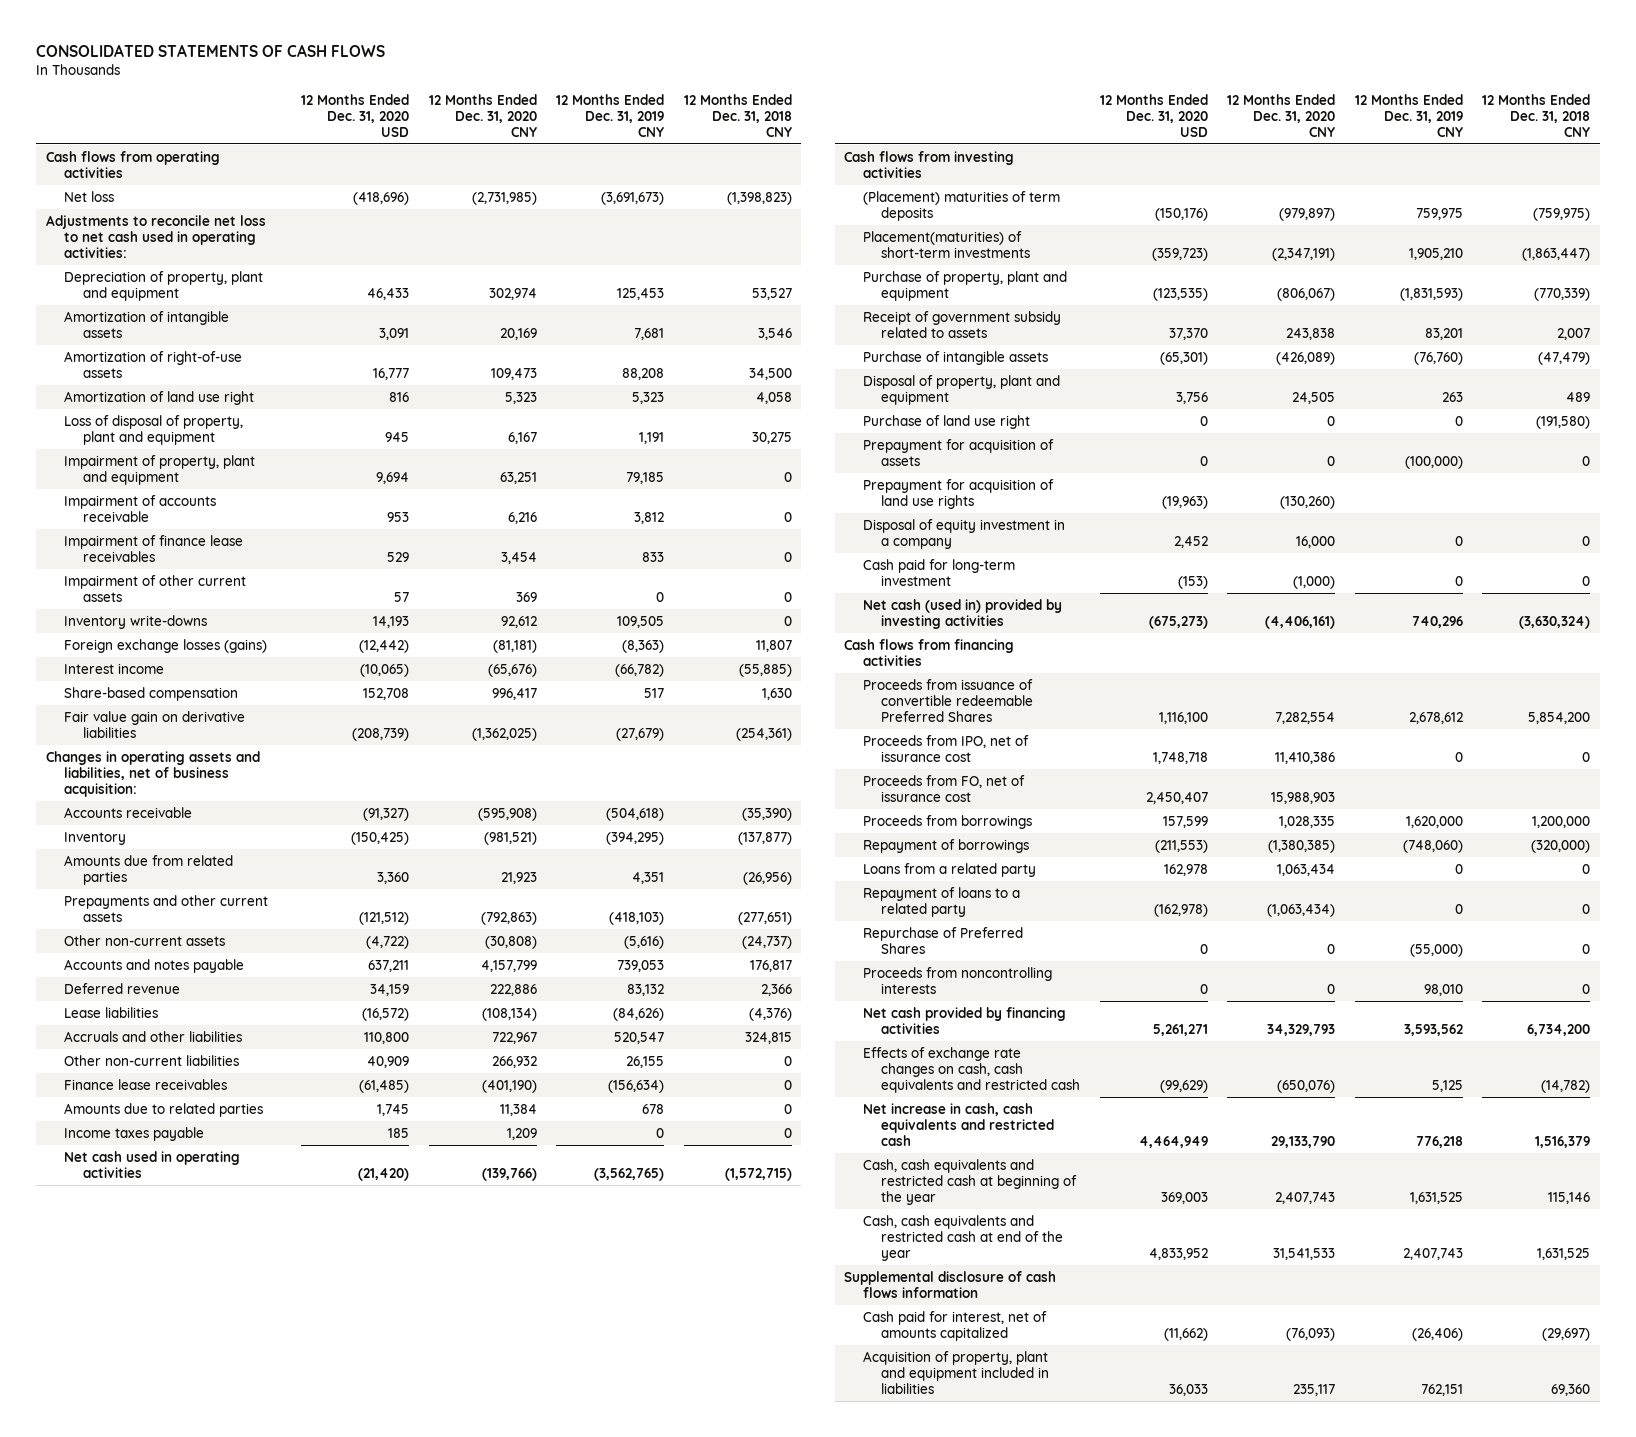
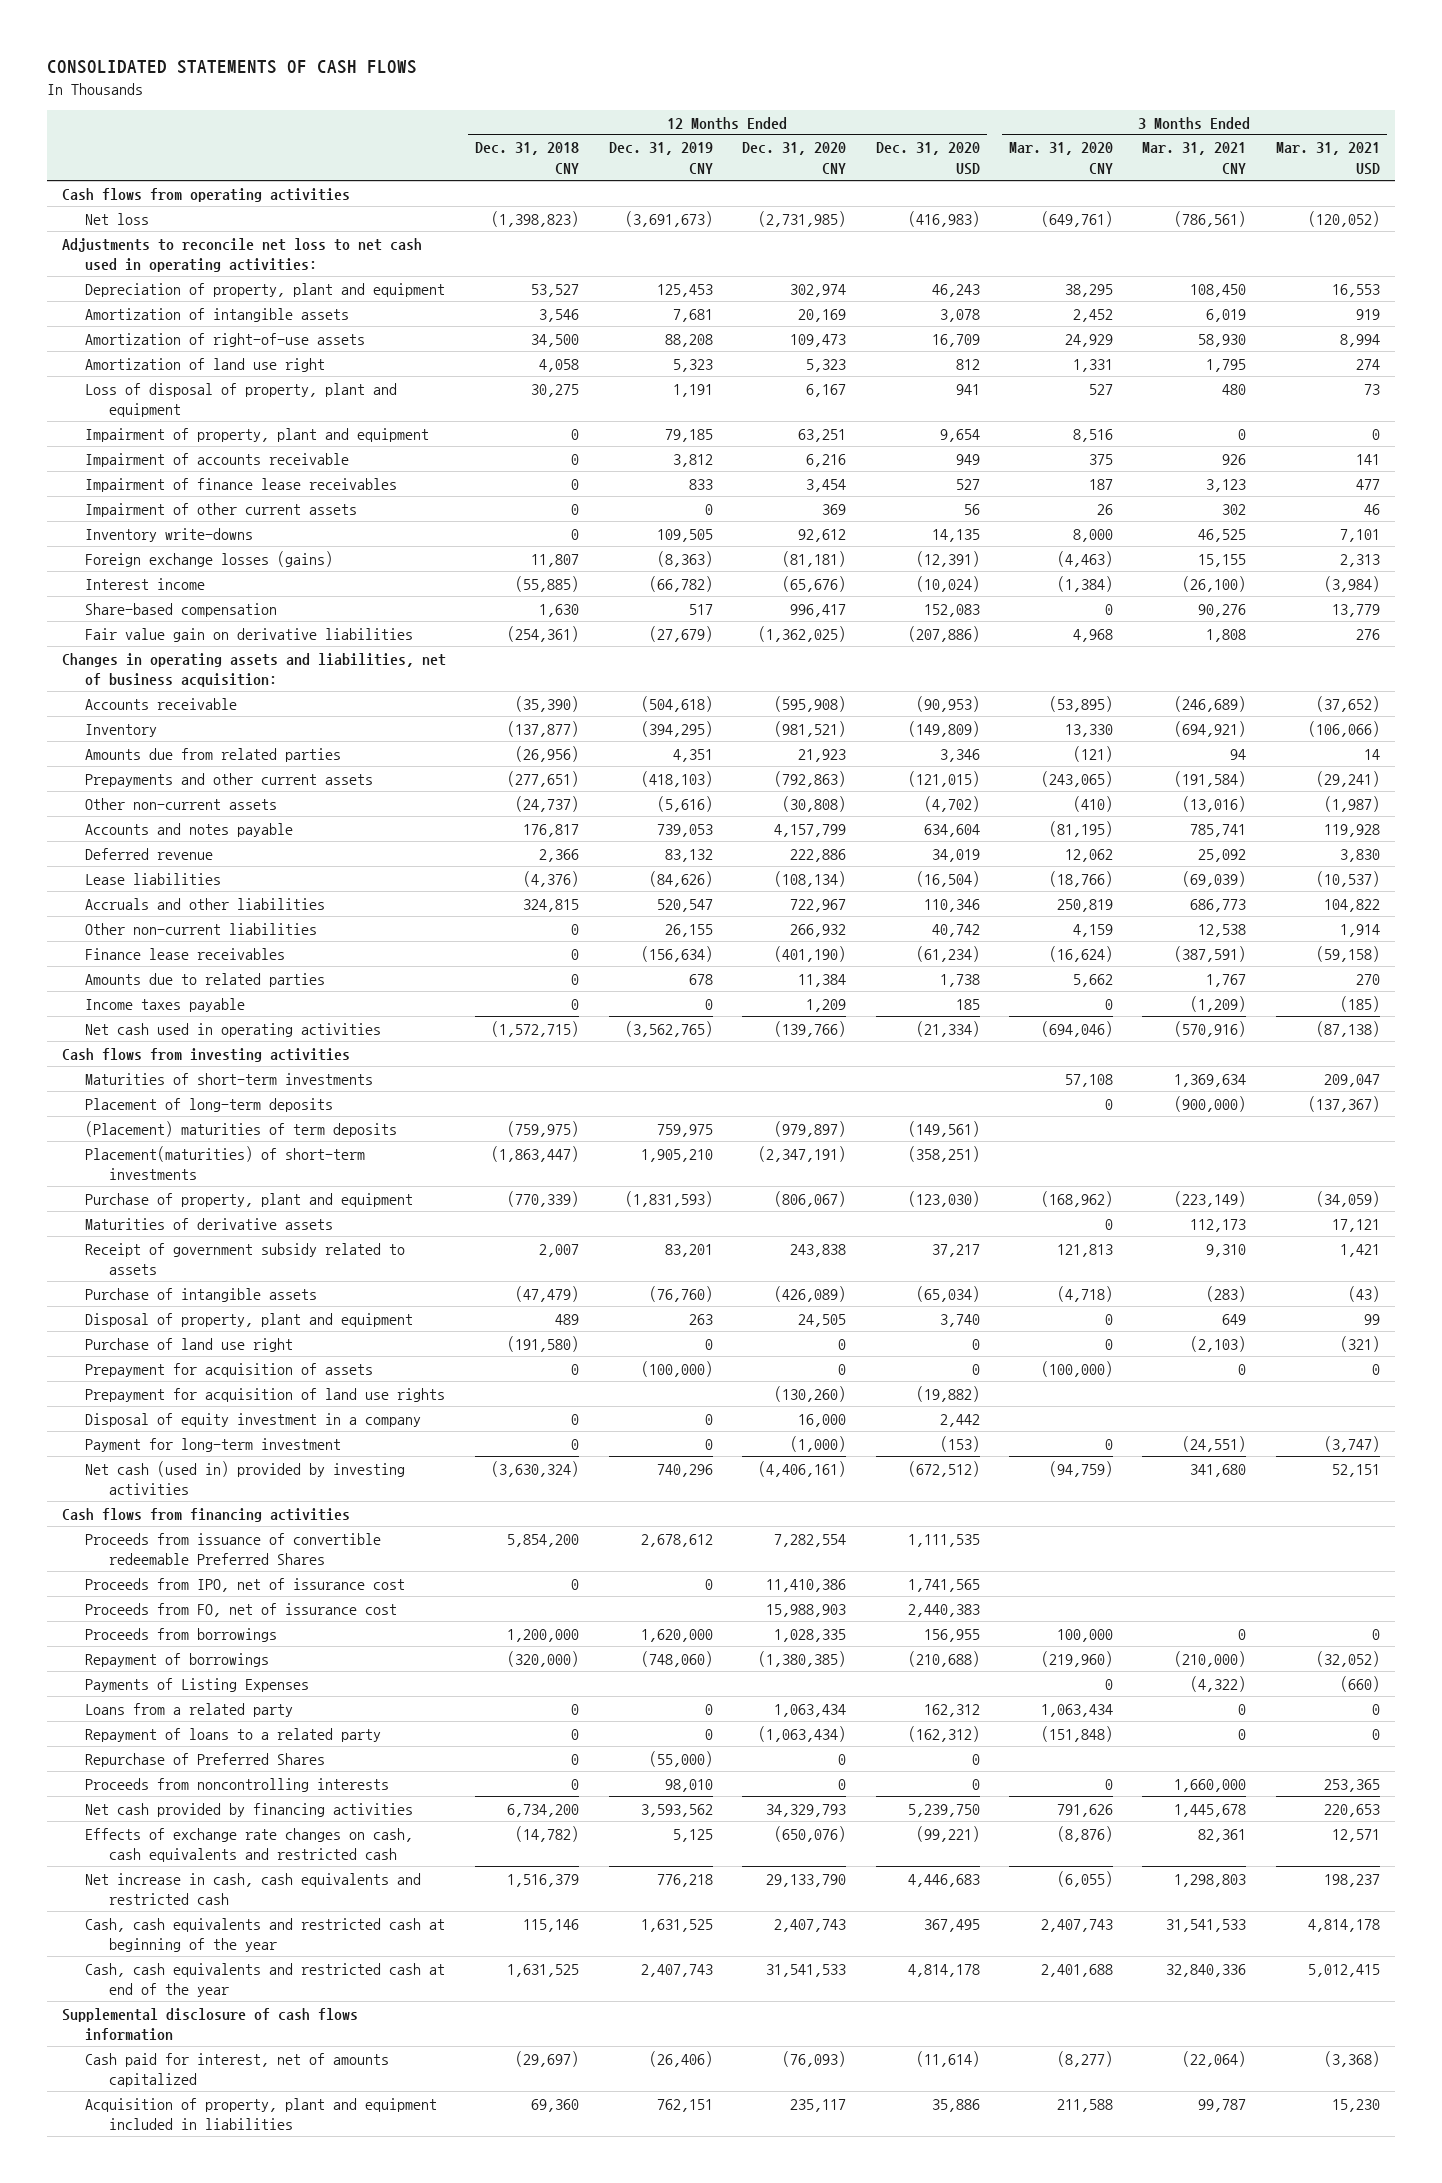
- | 12 Months Ended Dec. 31, 2020 USD | 12 Months Ended Dec. 31, 2020 CNY | 12 Months Ended Dec. 31, 2019 CNY | 12 Months Ended Dec. 31, 2018 CNY
+ | 12 Months Ended Dec. 31, 2018 CNY | 12 Months Ended Dec. 31, 2019 CNY | 12 Months Ended Dec. 31, 2020 CNY | 12 Months Ended Dec. 31, 2020 USD | 3 Months Ended Mar. 31, 2020 CNY | 3 Months Ended Mar. 31, 2021 CNY | 3 Months Ended Mar. 31, 2021 USD
- Net loss | (418,696) | (2,731,985) | (3,691,673) | (1,398,823)
+ Net loss | (1,398,823) | (3,691,673) | (2,731,985) | (416,983) | (649,761) | (786,561) | (120,052)
- Depreciation of property, plant and equipment | 46,433 | 302,974 | 125,453 | 53,527
- Amortization of intangible assets | 3,091 | 20,169 | 7,681 | 3,546
- Amortization of right-of-use assets | 16,777 | 109,473 | 88,208 | 34,500
- Amortization of land use right | 816 | 5,323 | 5,323 | 4,058
- Loss of disposal of property, plant and equipment | 945 | 6,167 | 1,191 | 30,275
- Impairment of property, plant and equipment | 9,694 | 63,251 | 79,185 | 0
- Impairment of accounts receivable | 953 | 6,216 | 3,812 | 0
- Impairment of finance lease receivables | 529 | 3,454 | 833 | 0
- Impairment of other current assets | 57 | 369 | 0 | 0
- Inventory write-downs | 14,193 | 92,612 | 109,505 | 0
- Foreign exchange losses (gains) | (12,442) | (81,181) | (8,363) | 11,807
- Interest income | (10,065) | (65,676) | (66,782) | (55,885)
- Share-based compensation | 152,708 | 996,417 | 517 | 1,630
- Fair value gain on derivative liabilities | (208,739) | (1,362,025) | (27,679) | (254,361)
+ Depreciation of property, plant and equipment | 53,527 | 125,453 | 302,974 | 46,243 | 38,295 | 108,450 | 16,553
+ Amortization of intangible assets | 3,546 | 7,681 | 20,169 | 3,078 | 2,452 | 6,019 | 919
+ Amortization of right-of-use assets | 34,500 | 88,208 | 109,473 | 16,709 | 24,929 | 58,930 | 8,994
+ Amortization of land use right | 4,058 | 5,323 | 5,323 | 812 | 1,331 | 1,795 | 274
+ Loss of disposal of property, plant and equipment | 30,275 | 1,191 | 6,167 | 941 | 527 | 480 | 73
+ Impairment of property, plant and equipment | 0 | 79,185 | 63,251 | 9,654 | 8,516 | 0 | 0
+ Impairment of accounts receivable | 0 | 3,812 | 6,216 | 949 | 375 | 926 | 141
+ Impairment of finance lease receivables | 0 | 833 | 3,454 | 527 | 187 | 3,123 | 477
+ Impairment of other current assets | 0 | 0 | 369 | 56 | 26 | 302 | 46
+ Inventory write-downs | 0 | 109,505 | 92,612 | 14,135 | 8,000 | 46,525 | 7,101
+ Foreign exchange losses (gains) | 11,807 | (8,363) | (81,181) | (12,391) | (4,463) | 15,155 | 2,313
+ Interest income | (55,885) | (66,782) | (65,676) | (10,024) | (1,384) | (26,100) | (3,984)
+ Share-based compensation | 1,630 | 517 | 996,417 | 152,083 | 0 | 90,276 | 13,779
+ Fair value gain on derivative liabilities | (254,361) | (27,679) | (1,362,025) | (207,886) | 4,968 | 1,808 | 276
- Accounts receivable | (91,327) | (595,908) | (504,618) | (35,390)
- Inventory | (150,425) | (981,521) | (394,295) | (137,877)
- Amounts due from related parties | 3,360 | 21,923 | 4,351 | (26,956)
- Prepayments and other current assets | (121,512) | (792,863) | (418,103) | (277,651)
- Other non-current assets | (4,722) | (30,808) | (5,616) | (24,737)
- Accounts and notes payable | 637,211 | 4,157,799 | 739,053 | 176,817
- Deferred revenue | 34,159 | 222,886 | 83,132 | 2,366
- Lease liabilities | (16,572) | (108,134) | (84,626) | (4,376)
- Accruals and other liabilities | 110,800 | 722,967 | 520,547 | 324,815
- Other non-current liabilities | 40,909 | 266,932 | 26,155 | 0
- Finance lease receivables | (61,485) | (401,190) | (156,634) | 0
- Amounts due to related parties | 1,745 | 11,384 | 678 | 0
+ Accounts receivable | (35,390) | (504,618) | (595,908) | (90,953) | (53,895) | (246,689) | (37,652)
+ Inventory | (137,877) | (394,295) | (981,521) | (149,809) | 13,330 | (694,921) | (106,066)
+ Amounts due from related parties | (26,956) | 4,351 | 21,923 | 3,346 | (121) | 94 | 14
+ Prepayments and other current assets | (277,651) | (418,103) | (792,863) | (121,015) | (243,065) | (191,584) | (29,241)
+ Other non-current assets | (24,737) | (5,616) | (30,808) | (4,702) | (410) | (13,016) | (1,987)
+ Accounts and notes payable | 176,817 | 739,053 | 4,157,799 | 634,604 | (81,195) | 785,741 | 119,928
+ Deferred revenue | 2,366 | 83,132 | 222,886 | 34,019 | 12,062 | 25,092 | 3,830
+ Lease liabilities | (4,376) | (84,626) | (108,134) | (16,504) | (18,766) | (69,039) | (10,537)
+ Accruals and other liabilities | 324,815 | 520,547 | 722,967 | 110,346 | 250,819 | 686,773 | 104,822
+ Other non-current liabilities | 0 | 26,155 | 266,932 | 40,742 | 4,159 | 12,538 | 1,914
+ Finance lease receivables | 0 | (156,634) | (401,190) | (61,234) | (16,624) | (387,591) | (59,158)
+ Amounts due to related parties | 0 | 678 | 11,384 | 1,738 | 5,662 | 1,767 | 270
- Net cash used in operating activities | (21,420) | (139,766) | (3,562,765) | (1,572,715)
+ Net cash used in operating activities | (1,572,715) | (3,562,765) | (139,766) | (21,334) | (694,046) | (570,916) | (87,138)
- (Placement) maturities of term deposits | (150,176) | (979,897) | 759,975 | (759,975)
- Placement(maturities) of short-term investments | (359,723) | (2,347,191) | 1,905,210 | (1,863,447)
- Purchase of property, plant and equipment | (123,535) | (806,067) | (1,831,593) | (770,339)
- Receipt of government subsidy related to assets | 37,370 | 243,838 | 83,201 | 2,007
- Purchase of intangible assets | (65,301) | (426,089) | (76,760) | (47,479)
- Disposal of property, plant and equipment | 3,756 | 24,505 | 263 | 489
+ Maturities of short-term investments | | | | | 57,108 | 1,369,634 | 209,047
+ Placement of long-term deposits | | | | | 0 | (900,000) | (137,367)
+ (Placement) maturities of term deposits | (759,975) | 759,975 | (979,897) | (149,561) | | |
+ Placement(maturities) of short-term investments | (1,863,447) | 1,905,210 | (2,347,191) | (358,251) | | |
+ Purchase of property, plant and equipment | (770,339) | (1,831,593) | (806,067) | (123,030) | (168,962) | (223,149) | (34,059)
+ Maturities of derivative assets | | | | | 0 | 112,173 | 17,121
+ Receipt of government subsidy related to assets | 2,007 | 83,201 | 243,838 | 37,217 | 121,813 | 9,310 | 1,421
+ Purchase of intangible assets | (47,479) | (76,760) | (426,089) | (65,034) | (4,718) | (283) | (43)
+ Disposal of property, plant and equipment | 489 | 263 | 24,505 | 3,740 | 0 | 649 | 99
- Prepayment for acquisition of land use rights | (19,963) | (130,260) | |
- Disposal of equity investment in a company | 2,452 | 16,000 | 0 | 0
- Cash paid for long-term investment | (153) | (1,000) | 0 | 0
- Net cash (used in) provided by investing activities | (675,273) | (4,406,161) | 740,296 | (3,630,324)
+ Prepayment for acquisition of land use rights | | | (130,260) | (19,882) | | |
+ Disposal of equity investment in a company | 0 | 0 | 16,000 | 2,442 | | |
+ Payment for long-term investment | 0 | 0 | (1,000) | (153) | 0 | (24,551) | (3,747)
+ Net cash (used in) provided by investing activities | (3,630,324) | 740,296 | (4,406,161) | (672,512) | (94,759) | 341,680 | 52,151
- Proceeds from issuance of convertible redeemable Preferred Shares | 1,116,100 | 7,282,554 | 2,678,612 | 5,854,200
- Proceeds from IPO, net of issurance cost | 1,748,718 | 11,410,386 | 0 | 0
- Proceeds from FO, net of issurance cost | 2,450,407 | 15,988,903 | |
- Proceeds from borrowings | 157,599 | 1,028,335 | 1,620,000 | 1,200,000
- Repayment of borrowings | (211,553) | (1,380,385) | (748,060) | (320,000)
- Loans from a related party | 162,978 | 1,063,434 | 0 | 0
- Repayment of loans to a related party | (162,978) | (1,063,434) | 0 | 0
+ Proceeds from issuance of convertible redeemable Preferred Shares | 5,854,200 | 2,678,612 | 7,282,554 | 1,111,535 | | |
+ Proceeds from IPO, net of issurance cost | 0 | 0 | 11,410,386 | 1,741,565 | | |
+ Proceeds from FO, net of issurance cost | | | 15,988,903 | 2,440,383 | | |
+ Proceeds from borrowings | 1,200,000 | 1,620,000 | 1,028,335 | 156,955 | 100,000 | 0 | 0
+ Repayment of borrowings | (320,000) | (748,060) | (1,380,385) | (210,688) | (219,960) | (210,000) | (32,052)
+ Payments of Listing Expenses | | | | | 0 | (4,322) | (660)
+ Loans from a related party | 0 | 0 | 1,063,434 | 162,312 | 1,063,434 | 0 | 0
+ Repayment of loans to a related party | 0 | 0 | (1,063,434) | (162,312) | (151,848) | 0 | 0
- Net cash provided by financing activities | 5,261,271 | 34,329,793 | 3,593,562 | 6,734,200
- Effects of exchange rate changes on cash, cash equivalents and restricted cash | (99,629) | (650,076) | 5,125 | (14,782)
- Net increase in cash, cash equivalents and restricted cash | 4,464,949 | 29,133,790 | 776,218 | 1,516,379
- Cash, cash equivalents and restricted cash at beginning of the year | 369,003 | 2,407,743 | 1,631,525 | 115,146
- Cash, cash equivalents and restricted cash at end of the year | 4,833,952 | 31,541,533 | 2,407,743 | 1,631,525
+ Net cash provided by financing activities | 6,734,200 | 3,593,562 | 34,329,793 | 5,239,750 | 791,626 | 1,445,678 | 220,653
+ Effects of exchange rate changes on cash, cash equivalents and restricted cash | (14,782) | 5,125 | (650,076) | (99,221) | (8,876) | 82,361 | 12,571
+ Net increase in cash, cash equivalents and restricted cash | 1,516,379 | 776,218 | 29,133,790 | 4,446,683 | (6,055) | 1,298,803 | 198,237
+ Cash, cash equivalents and restricted cash at beginning of the year | 115,146 | 1,631,525 | 2,407,743 | 367,495 | 2,407,743 | 31,541,533 | 4,814,178
+ Cash, cash equivalents and restricted cash at end of the year | 1,631,525 | 2,407,743 | 31,541,533 | 4,814,178 | 2,401,688 | 32,840,336 | 5,012,415
- Cash paid for interest, net of amounts capitalized | (11,662) | (76,093) | (26,406) | (29,697)
- Acquisition of property, plant and equipment included in liabilities | 36,033 | 235,117 | 762,151 | 69,360
+ Cash paid for interest, net of amounts capitalized | (29,697) | (26,406) | (76,093) | (11,614) | (8,277) | (22,064) | (3,368)
+ Acquisition of property, plant and equipment included in liabilities | 69,360 | 762,151 | 235,117 | 35,886 | 211,588 | 99,787 | 15,230

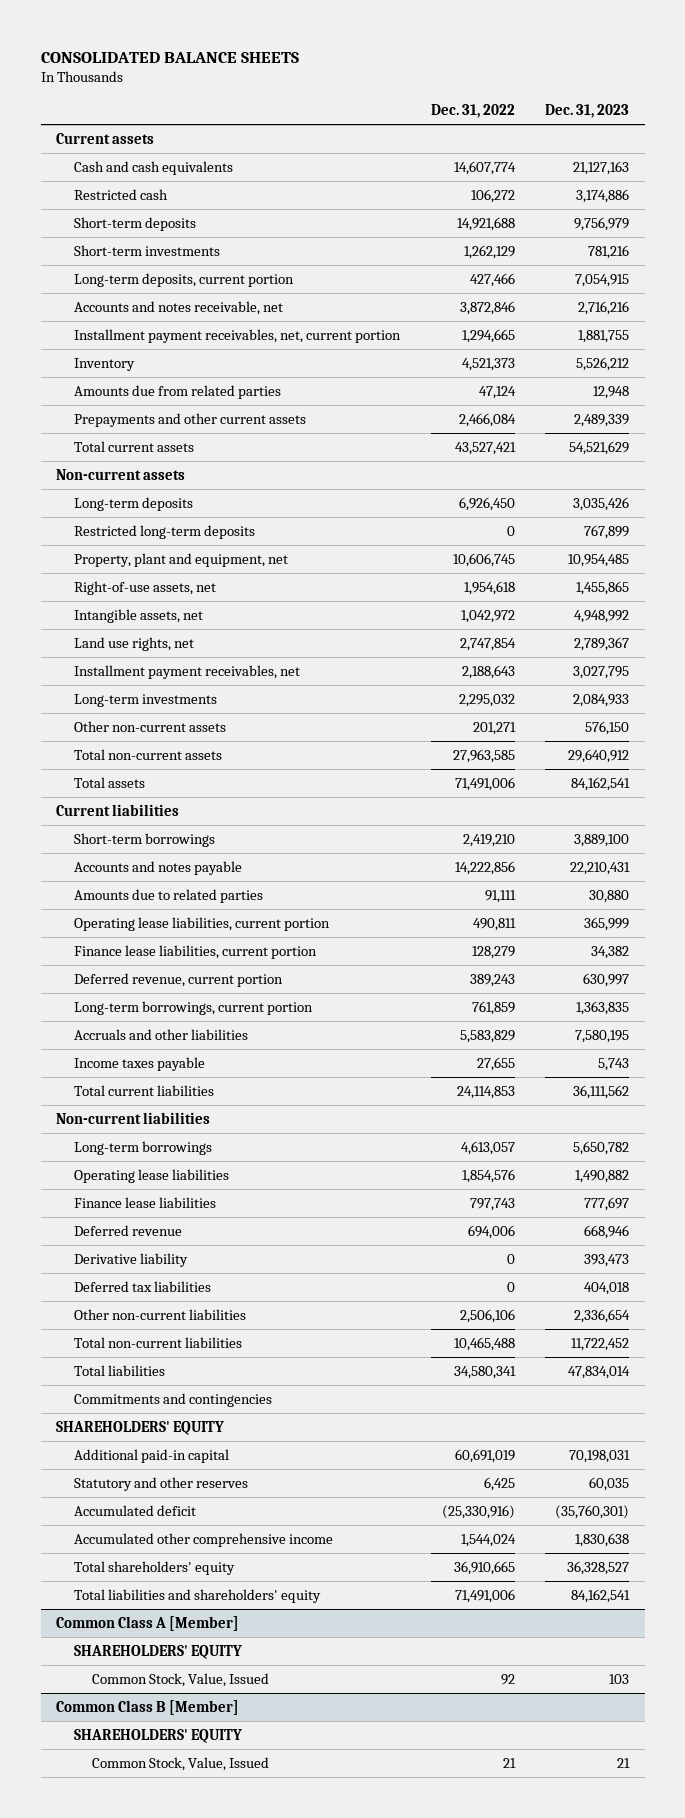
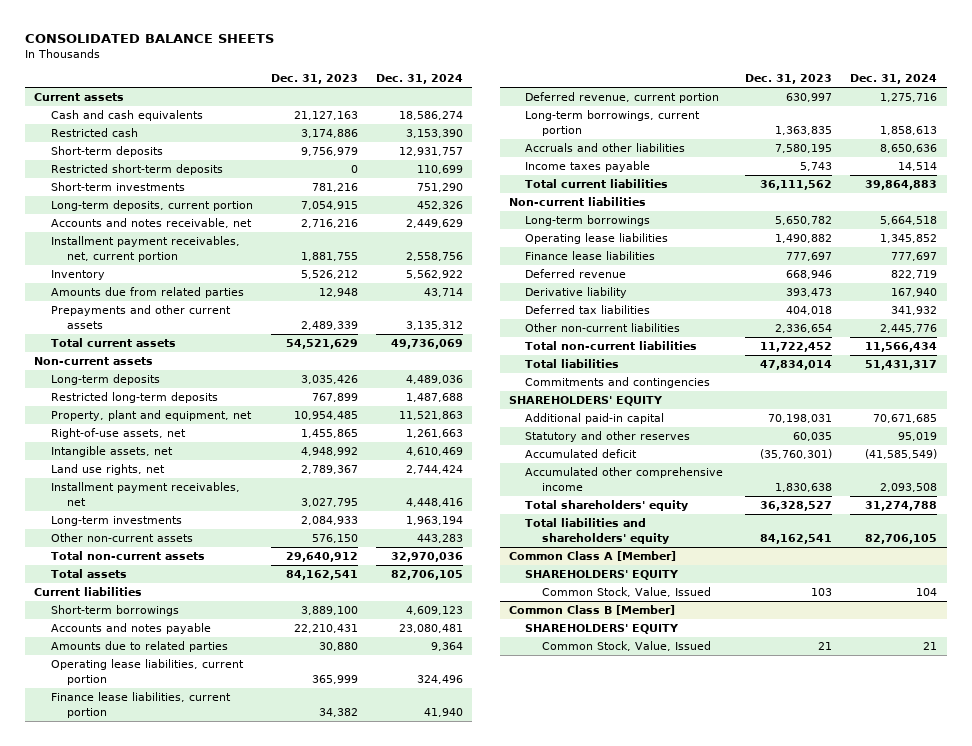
- | Dec. 31, 2022 | Dec. 31, 2023
+ | Dec. 31, 2023 | Dec. 31, 2024
+ Restricted short-term deposits | 0 | 110,699

